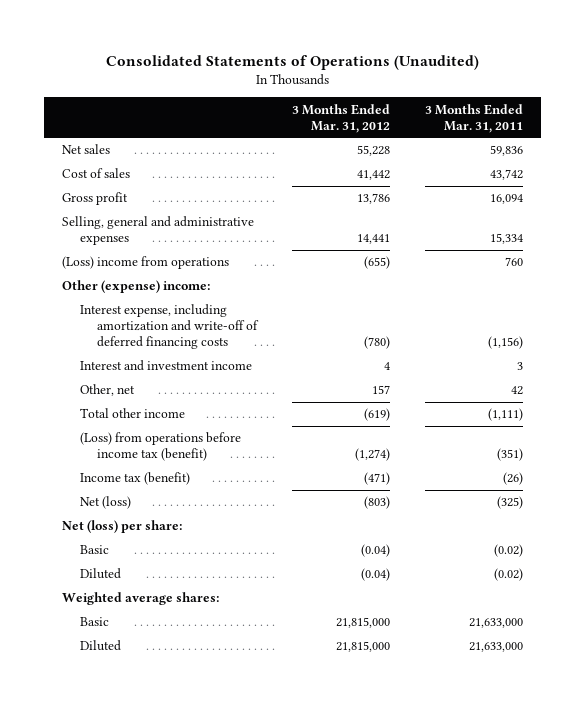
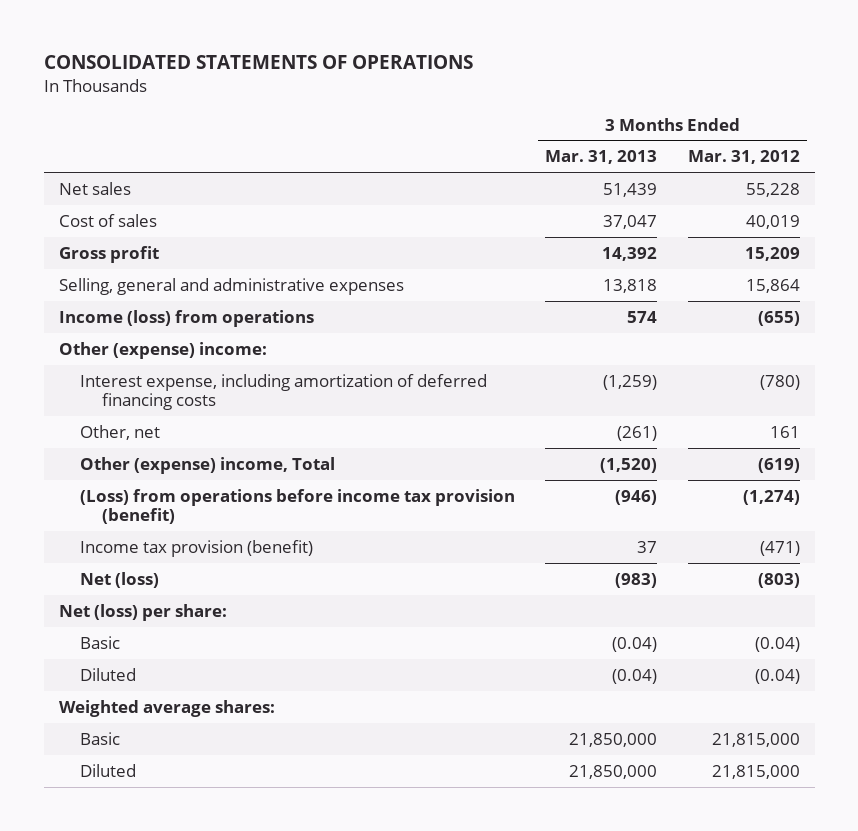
- Consolidated Statements of Operations (Unaudited)
+ CONSOLIDATED STATEMENTS OF OPERATIONS
- | 3 Months Ended Mar. 31, 2012 | 3 Months Ended Mar. 31, 2011
+ | 3 Months Ended Mar. 31, 2013 | 3 Months Ended Mar. 31, 2012
- Cost of sales | 41,442 | 43,742
- Gross profit | 13,786 | 16,094
- Selling, general and administrative expenses | 14,441 | 15,334
- (Loss) income from operations | (655) | 760
+ Cost of sales | 37,047 | 40,019
+ Gross profit | 14,392 | 15,209
+ Selling, general and administrative expenses | 13,818 | 15,864
+ Income (loss) from operations | 574 | (655)
- Interest expense, including amortization and write-off of deferred financing costs | (780) | (1,156)
- Interest and investment income | 4 | 3
- Other, net | 157 | 42
- Total other income | (619) | (1,111)
- (Loss) from operations before income tax (benefit) | (1,274) | (351)
- Income tax (benefit) | (471) | (26)
+ Interest expense, including amortization of deferred financing costs | (1,259) | (780)
+ Other, net | (261) | 161
+ Other (expense) income, Total | (1,520) | (619)
+ (Loss) from operations before income tax provision (benefit) | (946) | (1,274)
+ Income tax provision (benefit) | 37 | (471)

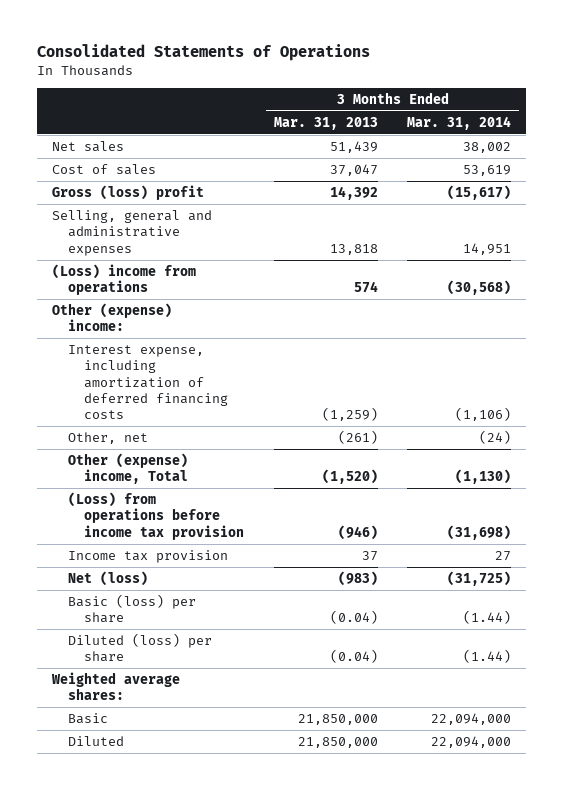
- CONSOLIDATED STATEMENTS OF OPERATIONS
+ Consolidated Statements of Operations
- | 3 Months Ended Mar. 31, 2013 | 3 Months Ended Mar. 31, 2012
+ | 3 Months Ended Mar. 31, 2013 | 3 Months Ended Mar. 31, 2014
- Gross profit | 14,392 | 15,209
+ Gross (loss) profit | 14,392 | (15,617)
- Income (loss) from operations | 574 | (655)
+ (Loss) income from operations | 574 | (30,568)
- (Loss) from operations before income tax provision (benefit) | (946) | (1,274)
- Income tax provision (benefit) | 37 | (471)
+ (Loss) from operations before income tax provision | (946) | (31,698)
+ Income tax provision | 37 | 27
- Net (loss) per share:
- Basic | (0.04) | (0.04)
- Diluted | (0.04) | (0.04)
+ Basic (loss) per share | (0.04) | (1.44)
+ Diluted (loss) per share | (0.04) | (1.44)

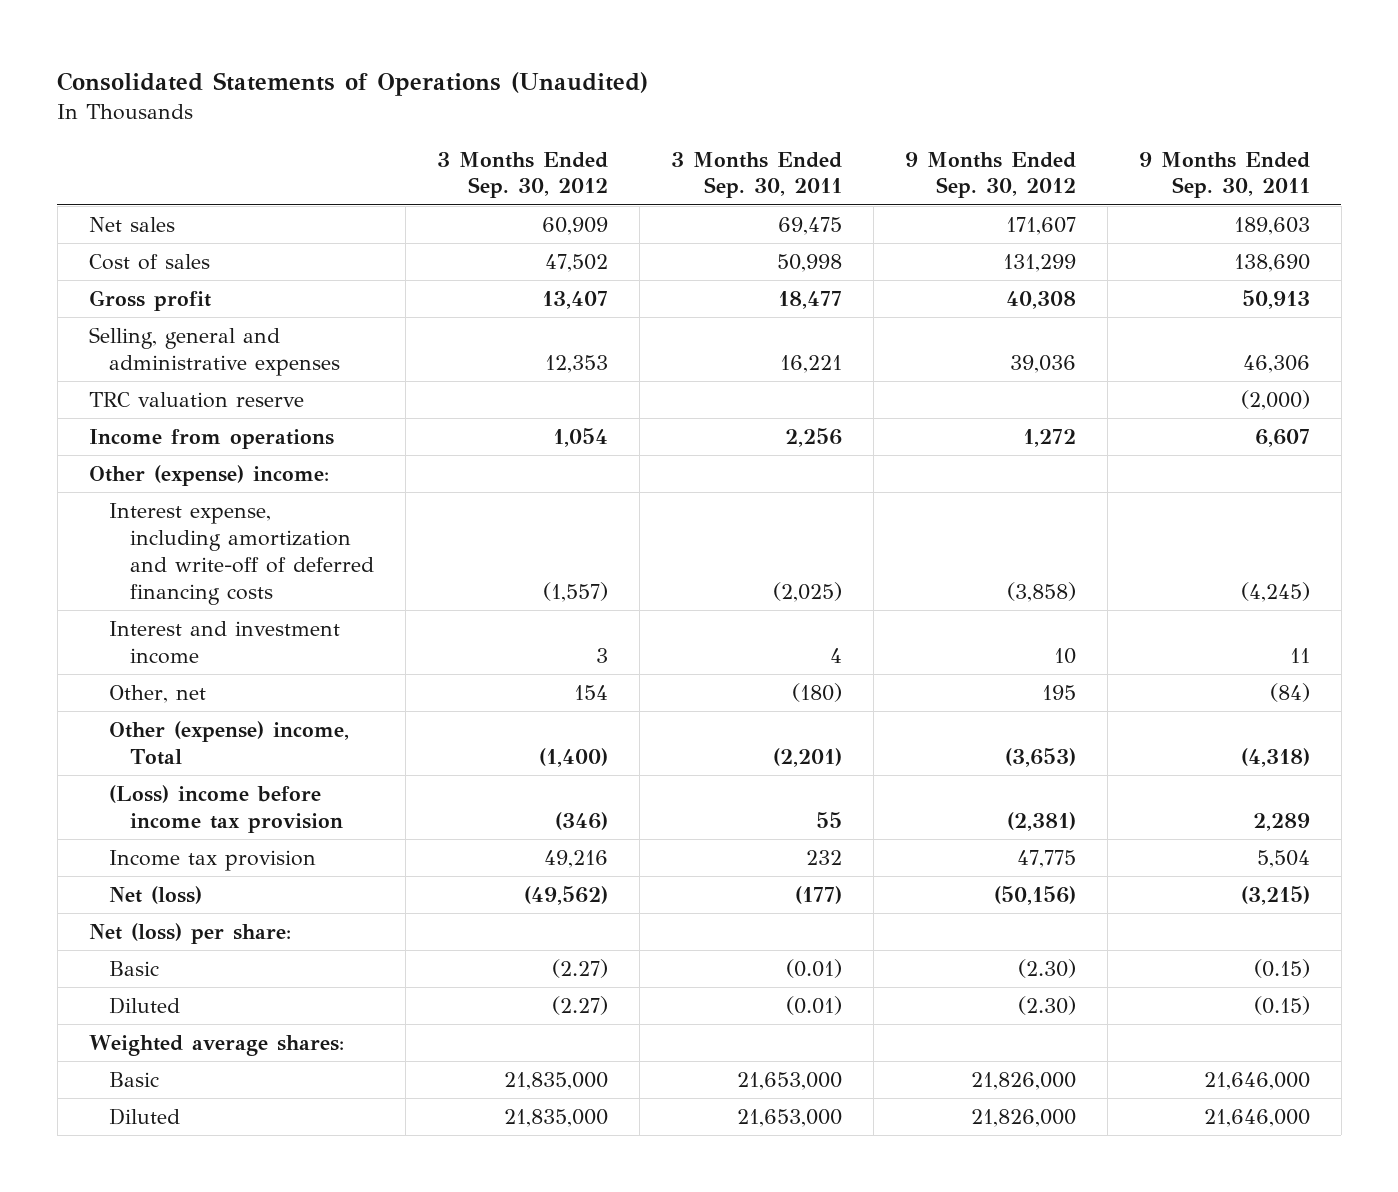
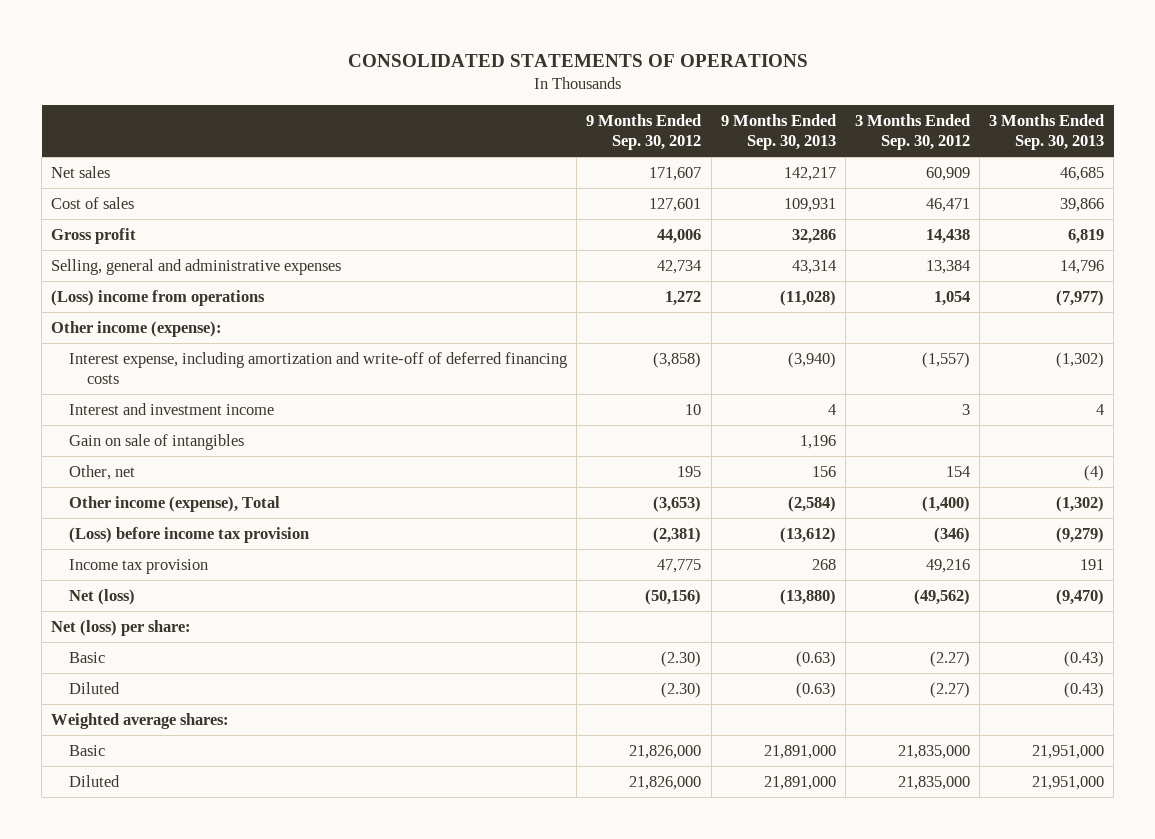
- Consolidated Statements of Operations (Unaudited)
+ CONSOLIDATED STATEMENTS OF OPERATIONS
- | 3 Months Ended Sep. 30, 2012 | 3 Months Ended Sep. 30, 2011 | 9 Months Ended Sep. 30, 2012 | 9 Months Ended Sep. 30, 2011
+ | 9 Months Ended Sep. 30, 2012 | 9 Months Ended Sep. 30, 2013 | 3 Months Ended Sep. 30, 2012 | 3 Months Ended Sep. 30, 2013
- Cost of sales | 47,502 | 50,998 | 131,299 | 138,690
- Gross profit | 13,407 | 18,477 | 40,308 | 50,913
- Selling, general and administrative expenses | 12,353 | 16,221 | 39,036 | 46,306
- TRC valuation reserve | | | | (2,000)
- Income from operations | 1,054 | 2,256 | 1,272 | 6,607
- Other (expense) income:
+ Cost of sales | 127,601 | 109,931 | 46,471 | 39,866
+ Gross profit | 44,006 | 32,286 | 14,438 | 6,819
+ Selling, general and administrative expenses | 42,734 | 43,314 | 13,384 | 14,796
+ (Loss) income from operations | 1,272 | (11,028) | 1,054 | (7,977)
+ Other income (expense):
+ Gain on sale of intangibles | | 1,196 | |
- Other (expense) income, Total | (1,400) | (2,201) | (3,653) | (4,318)
- (Loss) income before income tax provision | (346) | 55 | (2,381) | 2,289
+ Other income (expense), Total | (3,653) | (2,584) | (1,400) | (1,302)
+ (Loss) before income tax provision | (2,381) | (13,612) | (346) | (9,279)

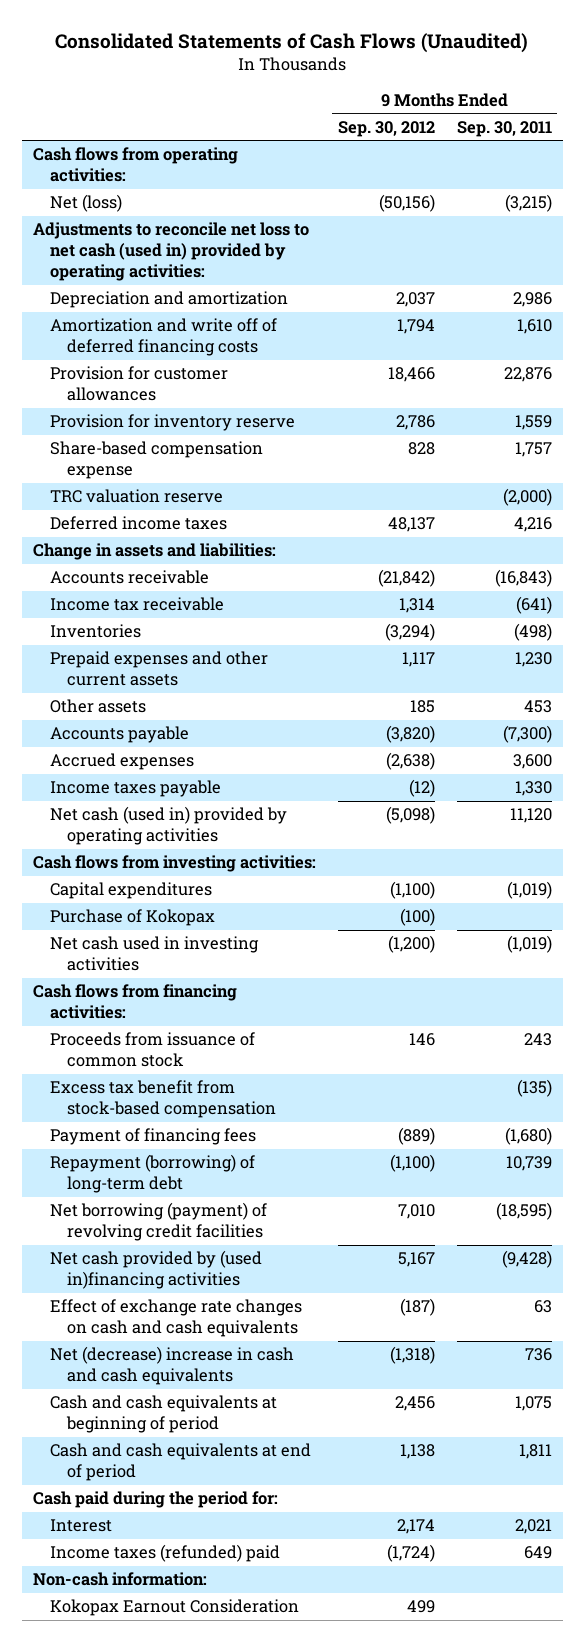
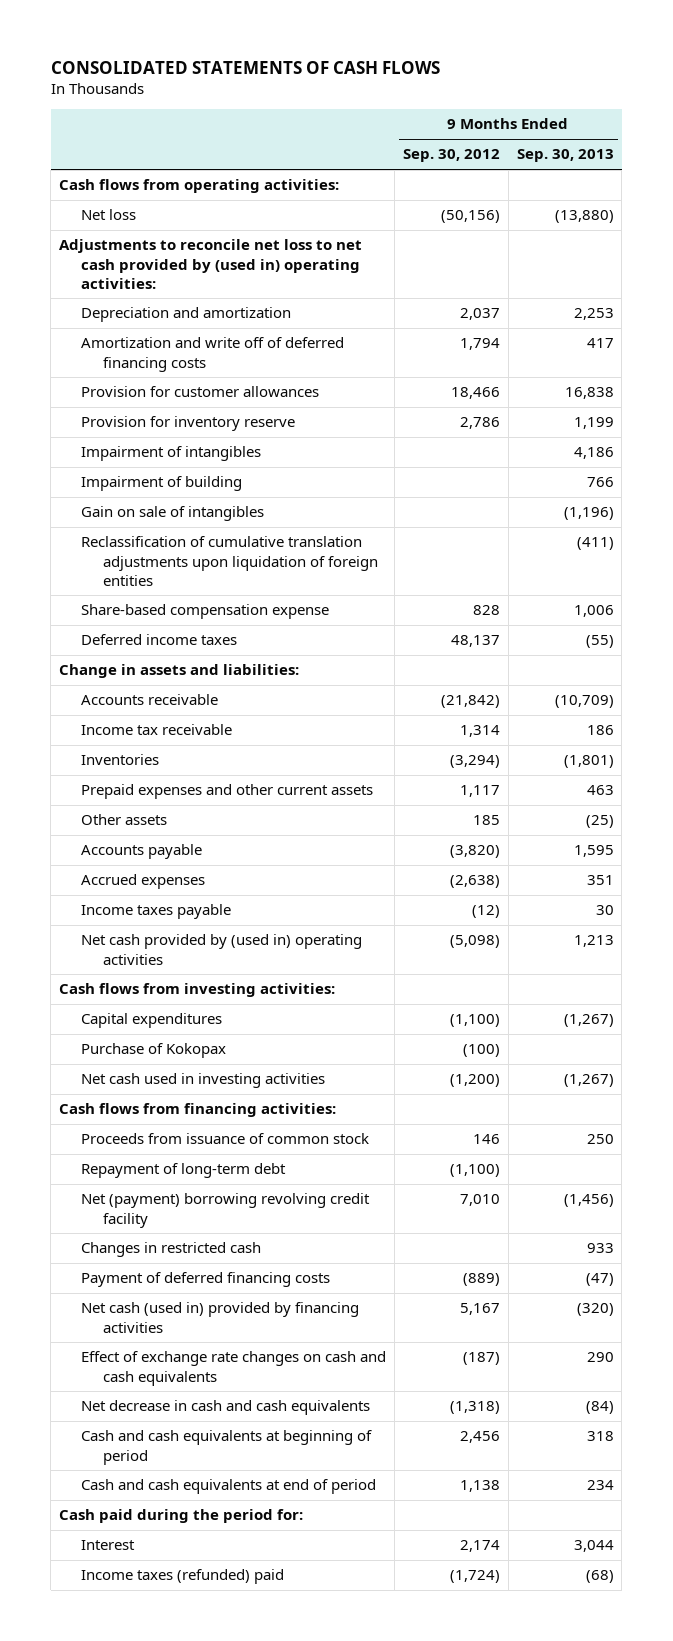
- Consolidated Statements of Cash Flows (Unaudited)
+ CONSOLIDATED STATEMENTS OF CASH FLOWS
- | 9 Months Ended Sep. 30, 2012 | 9 Months Ended Sep. 30, 2011
+ | 9 Months Ended Sep. 30, 2012 | 9 Months Ended Sep. 30, 2013
- Net (loss) | (50,156) | (3,215)
- Adjustments to reconcile net loss to net cash (used in) provided by operating activities:
+ Net loss | (50,156) | (13,880)
+ Adjustments to reconcile net loss to net cash provided by (used in) operating activities:
+ Impairment of intangibles | | 4,186
+ Impairment of building | | 766
+ Gain on sale of intangibles | | (1,196)
+ Reclassification of cumulative translation adjustments upon liquidation of foreign entities | | (411)
- TRC valuation reserve | | (2,000)
- Net cash (used in) provided by operating activities | (5,098) | 11,120
+ Net cash provided by (used in) operating activities | (5,098) | 1,213
- Excess tax benefit from stock-based compensation | | (135)
- Payment of financing fees | (889) | (1,680)
- Repayment (borrowing) of long-term debt | (1,100) | 10,739
- Net borrowing (payment) of revolving credit facilities | 7,010 | (18,595)
- Net cash provided by (used in)financing activities | 5,167 | (9,428)
+ Repayment of long-term debt | (1,100) |
+ Net (payment) borrowing revolving credit facility | 7,010 | (1,456)
+ Changes in restricted cash | | 933
+ Payment of deferred financing costs | (889) | (47)
+ Net cash (used in) provided by financing activities | 5,167 | (320)
- Net (decrease) increase in cash and cash equivalents | (1,318) | 736
+ Net decrease in cash and cash equivalents | (1,318) | (84)
- Non-cash information:
- Kokopax Earnout Consideration | 499 |

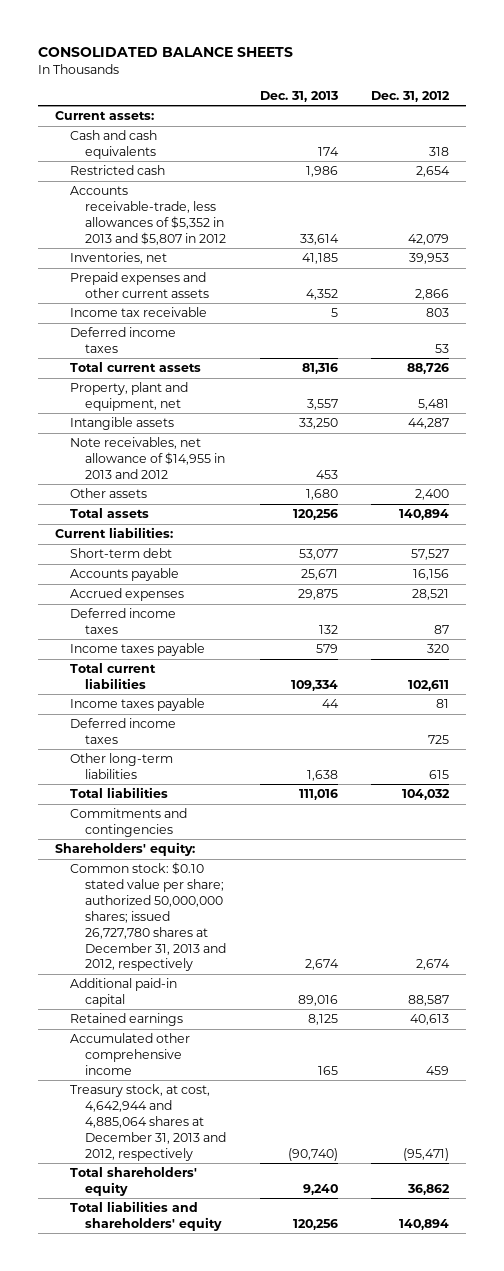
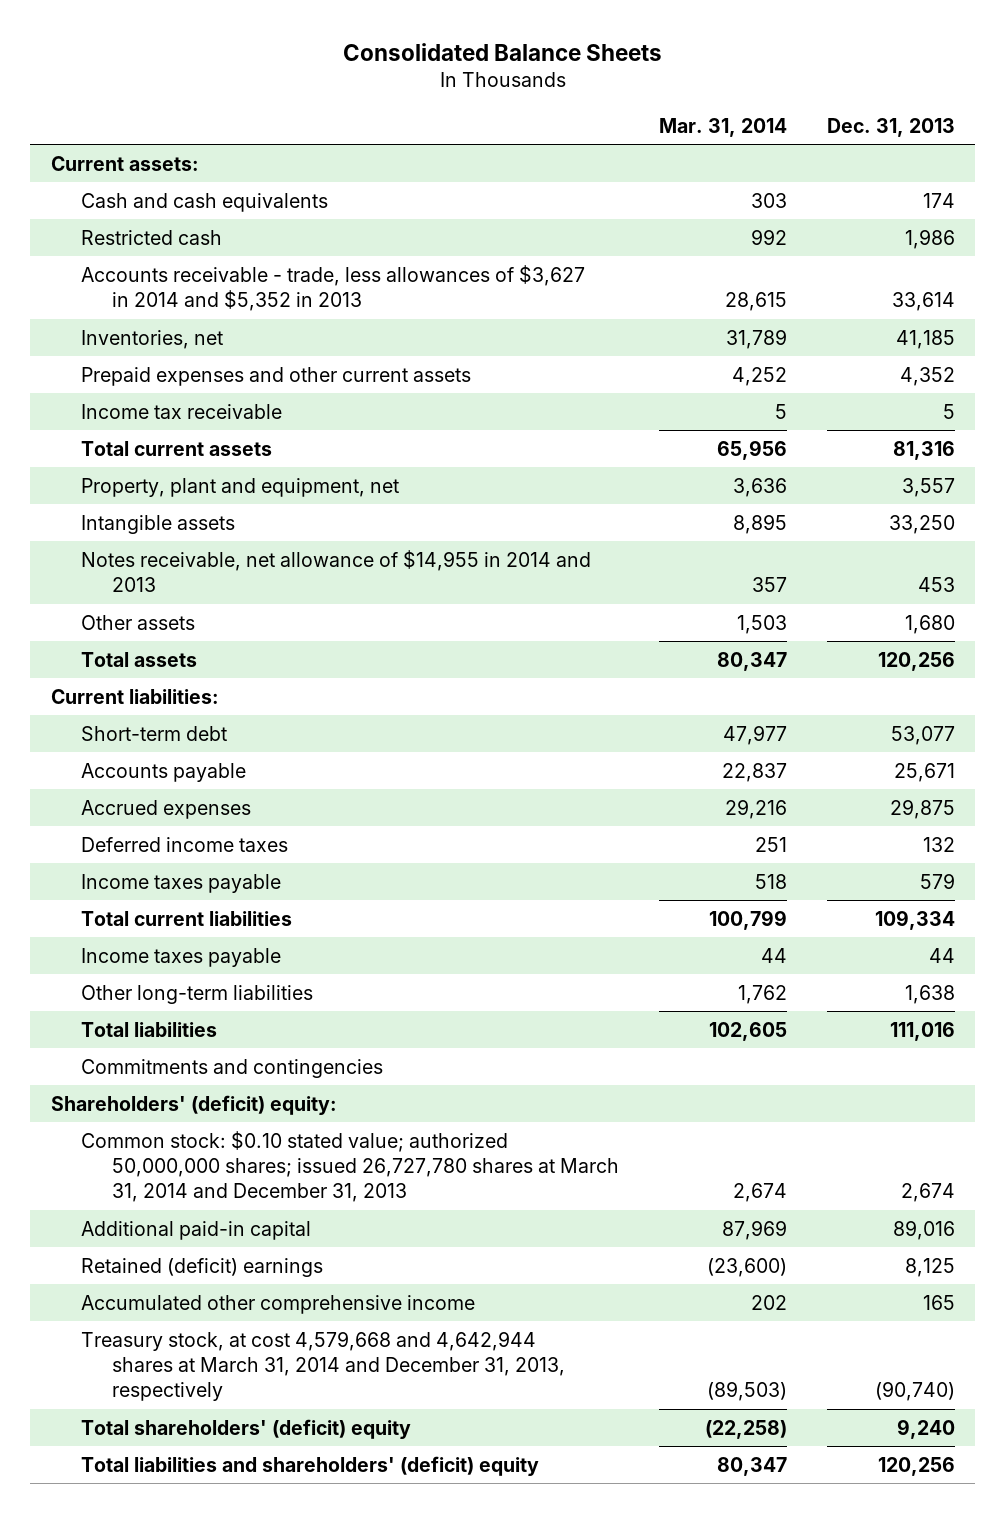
- CONSOLIDATED BALANCE SHEETS
+ Consolidated Balance Sheets
- | Dec. 31, 2013 | Dec. 31, 2012
+ | Mar. 31, 2014 | Dec. 31, 2013
- Accounts receivable-trade, less allowances of $5,352 in 2013 and $5,807 in 2012 | 33,614 | 42,079
+ Accounts receivable - trade, less allowances of $3,627 in 2014 and $5,352 in 2013 | 28,615 | 33,614
- Deferred income taxes | | 53
- Note receivables, net allowance of $14,955 in 2013 and 2012 | 453 |
+ Notes receivable, net allowance of $14,955 in 2014 and 2013 | 357 | 453
- Deferred income taxes | | 725
- Shareholders' equity:
- Common stock: $0.10 stated value per share; authorized 50,000,000 shares; issued 26,727,780 shares at December 31, 2013 and 2012, respectively | 2,674 | 2,674
+ Shareholders' (deficit) equity:
+ Common stock: $0.10 stated value; authorized 50,000,000 shares; issued 26,727,780 shares at March 31, 2014 and December 31, 2013 | 2,674 | 2,674
- Retained earnings | 8,125 | 40,613
+ Retained (deficit) earnings | (23,600) | 8,125
- Treasury stock, at cost, 4,642,944 and 4,885,064 shares at December 31, 2013 and 2012, respectively | (90,740) | (95,471)
- Total shareholders' equity | 9,240 | 36,862
- Total liabilities and shareholders' equity | 120,256 | 140,894
+ Treasury stock, at cost 4,579,668 and 4,642,944 shares at March 31, 2014 and December 31, 2013, respectively | (89,503) | (90,740)
+ Total shareholders' (deficit) equity | (22,258) | 9,240
+ Total liabilities and shareholders' (deficit) equity | 80,347 | 120,256

